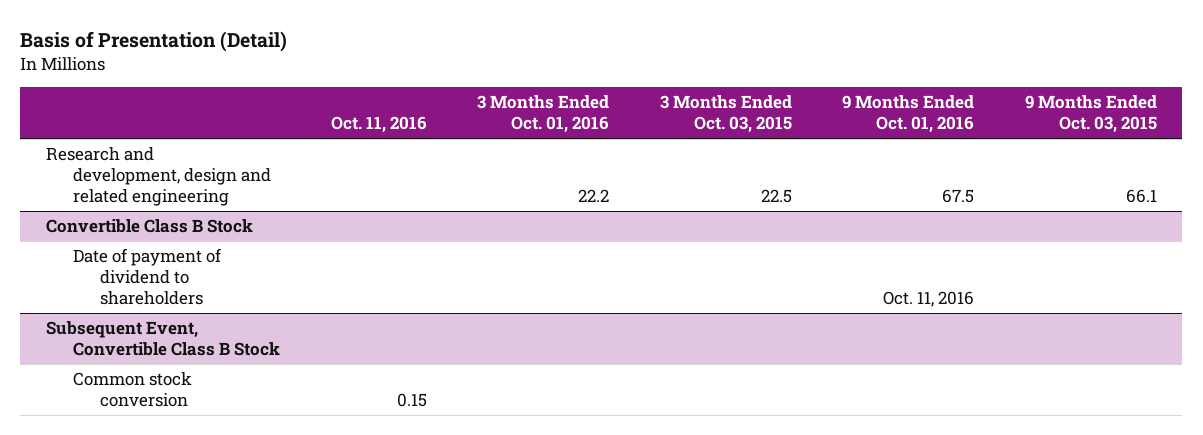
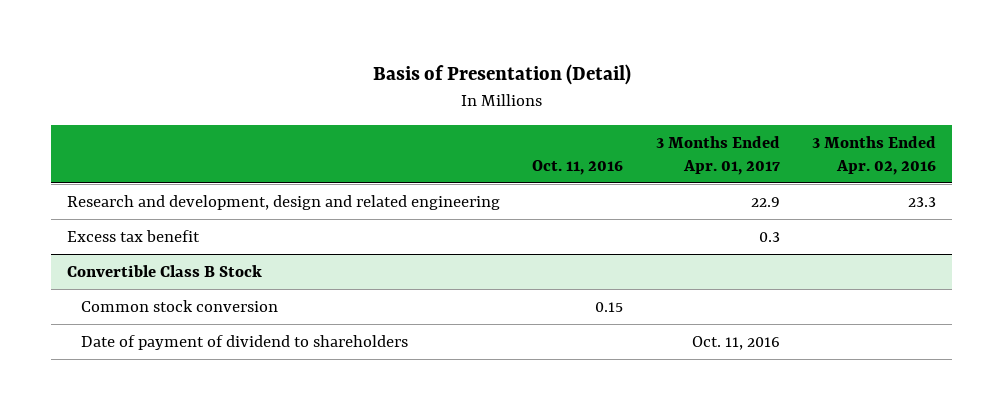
- | Oct. 11, 2016 | 3 Months Ended Oct. 01, 2016 | 3 Months Ended Oct. 03, 2015 | 9 Months Ended Oct. 01, 2016 | 9 Months Ended Oct. 03, 2015
+ | Oct. 11, 2016 | 3 Months Ended Apr. 01, 2017 | 3 Months Ended Apr. 02, 2016
+ Excess tax benefit | | 0.3 |
@ Convertible Class B Stock
+ Common stock conversion | 0.15 | |
- Subsequent Event, Convertible Class B Stock
- Common stock conversion | 0.15 | | | |

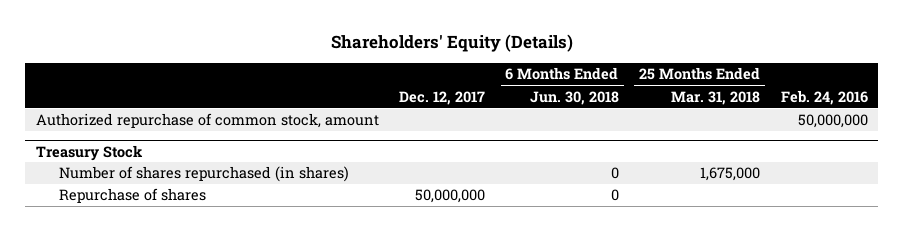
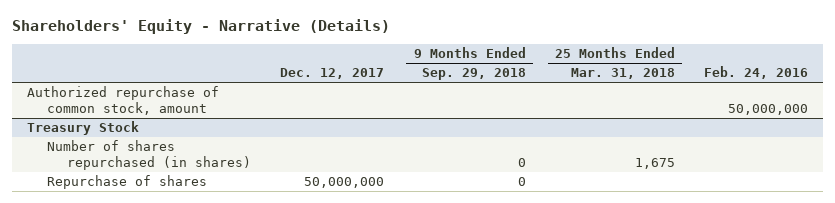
- Shareholders' Equity (Details)
+ Shareholders' Equity - Narrative (Details)
- | Dec. 12, 2017 | 6 Months Ended Jun. 30, 2018 | 25 Months Ended Mar. 31, 2018 | Feb. 24, 2016
+ | Dec. 12, 2017 | 9 Months Ended Sep. 29, 2018 | 25 Months Ended Mar. 31, 2018 | Feb. 24, 2016
@ Treasury Stock
- Number of shares repurchased (in shares) | | 0 | 1,675,000 |
+ Number of shares repurchased (in shares) | | 0 | 1,675 |

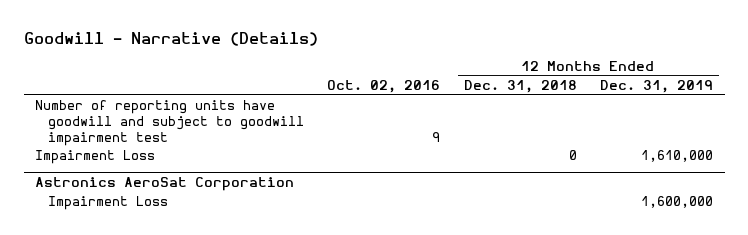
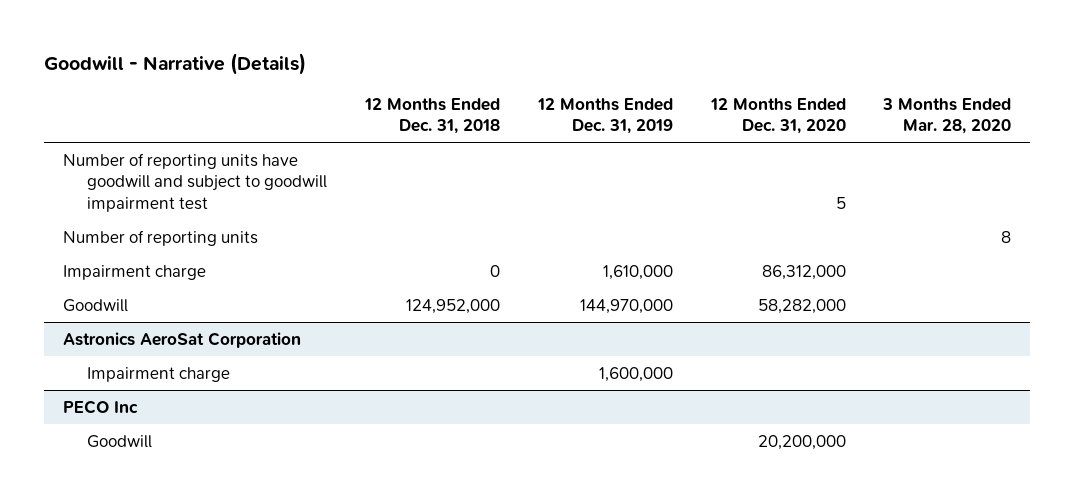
- | Oct. 02, 2016 | 12 Months Ended Dec. 31, 2018 | 12 Months Ended Dec. 31, 2019
+ | 12 Months Ended Dec. 31, 2018 | 12 Months Ended Dec. 31, 2019 | 12 Months Ended Dec. 31, 2020 | 3 Months Ended Mar. 28, 2020
- Impairment Loss | | 0 | 1,610,000
+ Number of reporting units | | | | 8
+ Impairment charge | 0 | 1,610,000 | 86,312,000 |
+ Goodwill | 124,952,000 | 144,970,000 | 58,282,000 |
@ Astronics AeroSat Corporation
- Impairment Loss | | | 1,600,000
+ Impairment charge | | 1,600,000 | |
+ PECO Inc
+ Goodwill | | | 20,200,000 |

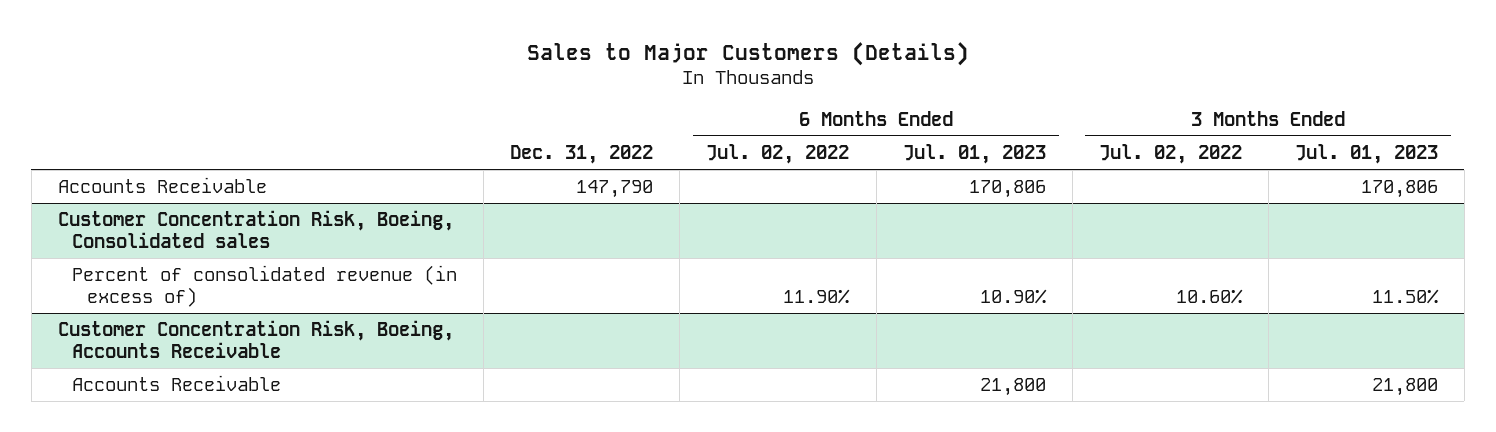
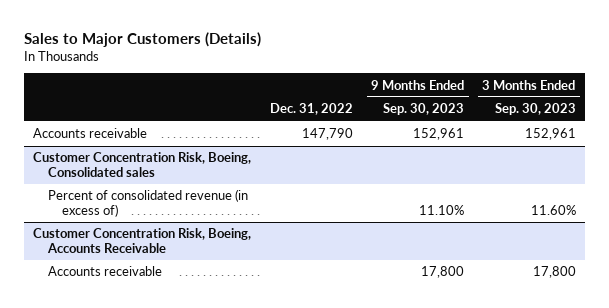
- | Dec. 31, 2022 | 6 Months Ended Jul. 02, 2022 | 6 Months Ended Jul. 01, 2023 | 3 Months Ended Jul. 02, 2022 | 3 Months Ended Jul. 01, 2023
+ | Dec. 31, 2022 | 9 Months Ended Sep. 30, 2023 | 3 Months Ended Sep. 30, 2023
- Accounts Receivable | 147,790 | | 170,806 | | 170,806
+ Accounts receivable | 147,790 | 152,961 | 152,961
@ Customer Concentration Risk, Boeing, Accounts Receivable
- Accounts Receivable | | | 21,800 | | 21,800
+ Accounts receivable | | 17,800 | 17,800

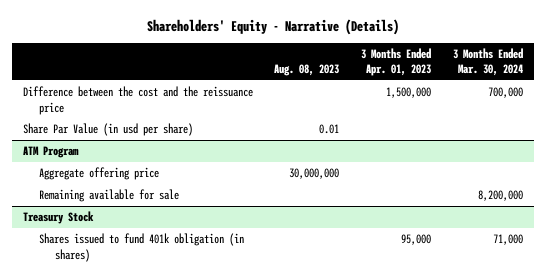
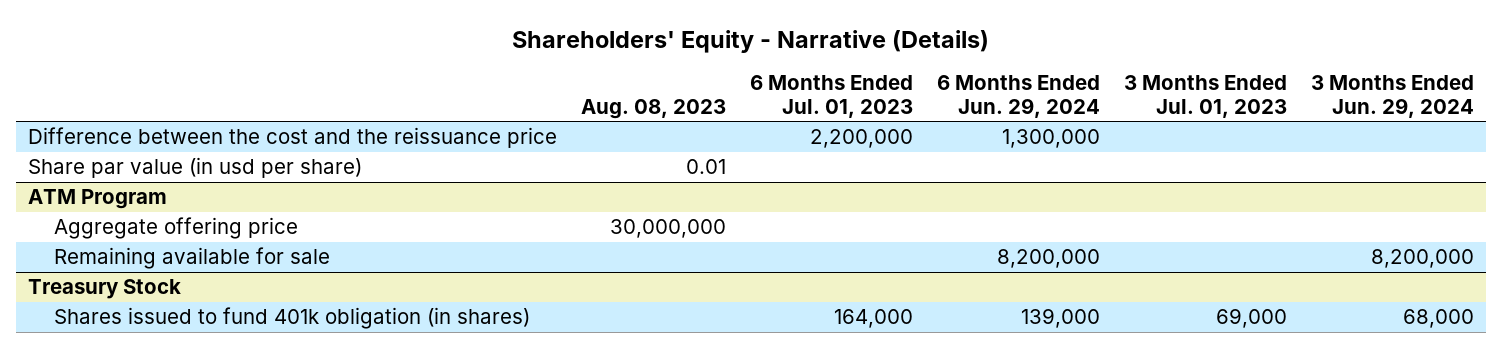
- | Aug. 08, 2023 | 3 Months Ended Apr. 01, 2023 | 3 Months Ended Mar. 30, 2024
+ | Aug. 08, 2023 | 6 Months Ended Jul. 01, 2023 | 6 Months Ended Jun. 29, 2024 | 3 Months Ended Jul. 01, 2023 | 3 Months Ended Jun. 29, 2024
- Share Par Value (in usd per share) | 0.01 | |
+ Share par value (in usd per share) | 0.01 | | | |

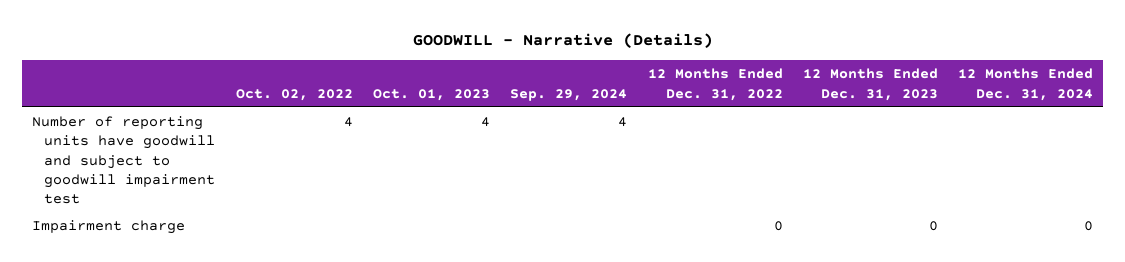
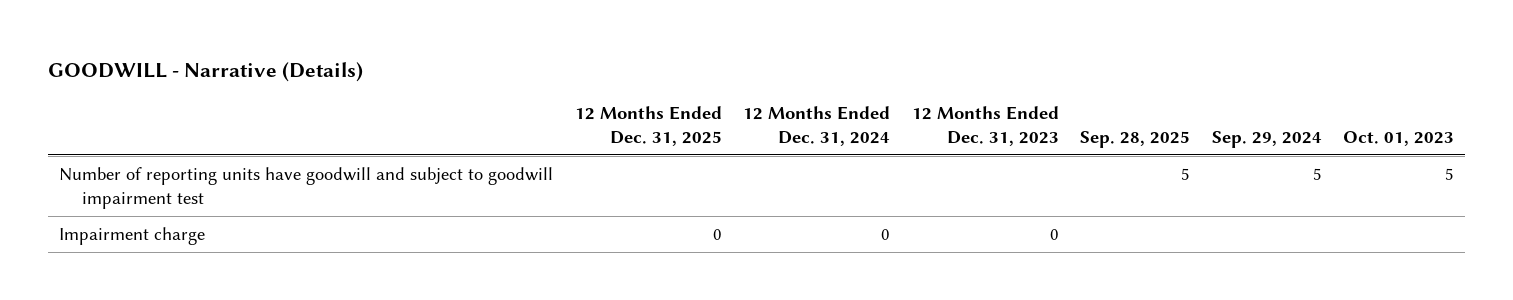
- | Oct. 02, 2022 | Oct. 01, 2023 | Sep. 29, 2024 | 12 Months Ended Dec. 31, 2022 | 12 Months Ended Dec. 31, 2023 | 12 Months Ended Dec. 31, 2024
+ | 12 Months Ended Dec. 31, 2025 | 12 Months Ended Dec. 31, 2024 | 12 Months Ended Dec. 31, 2023 | Sep. 28, 2025 | Sep. 29, 2024 | Oct. 01, 2023
- Number of reporting units have goodwill and subject to goodwill impairment test | 4 | 4 | 4 | | |
+ Number of reporting units have goodwill and subject to goodwill impairment test | | | | 5 | 5 | 5

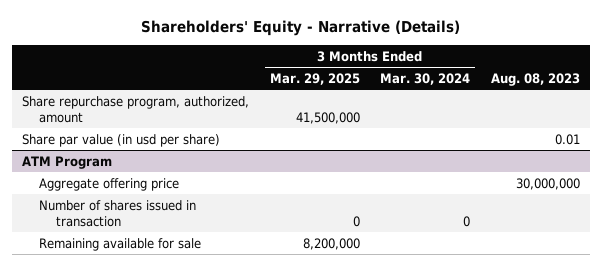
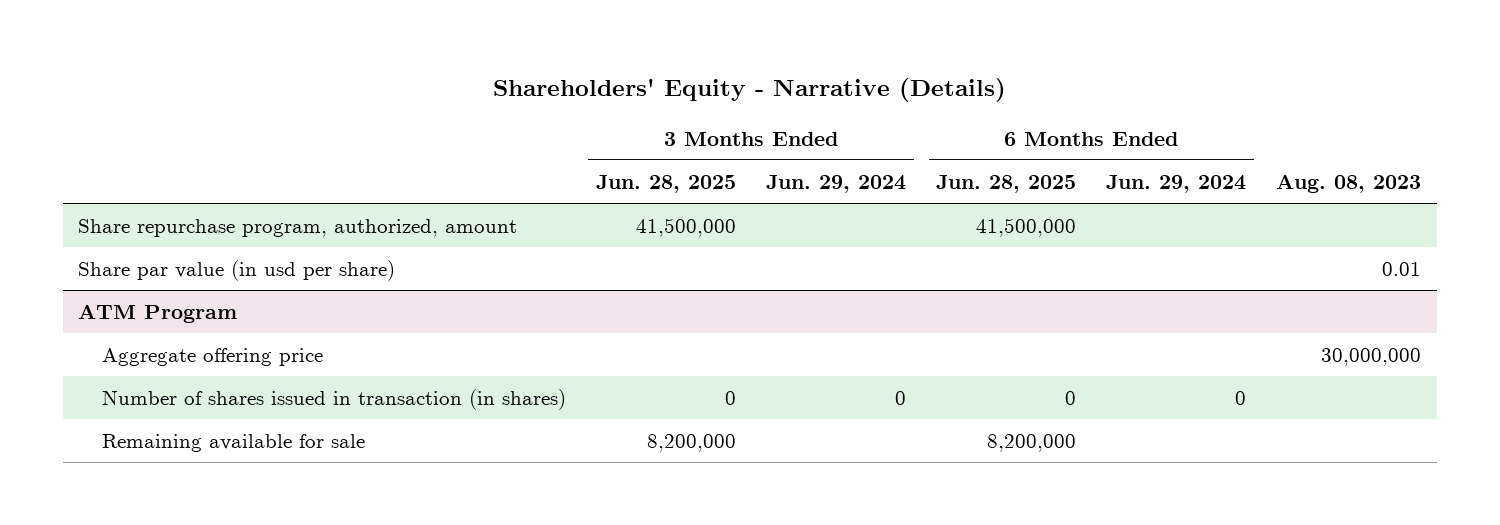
- | 3 Months Ended Mar. 29, 2025 | 3 Months Ended Mar. 30, 2024 | Aug. 08, 2023
+ | 3 Months Ended Jun. 28, 2025 | 3 Months Ended Jun. 29, 2024 | 6 Months Ended Jun. 28, 2025 | 6 Months Ended Jun. 29, 2024 | Aug. 08, 2023
@ ATM Program
- Number of shares issued in transaction | 0 | 0 |
+ Number of shares issued in transaction (in shares) | 0 | 0 | 0 | 0 |

